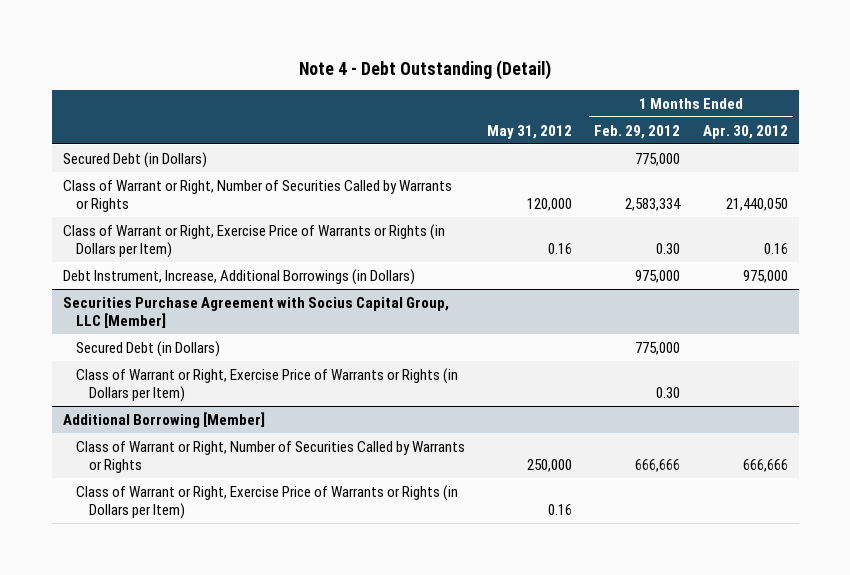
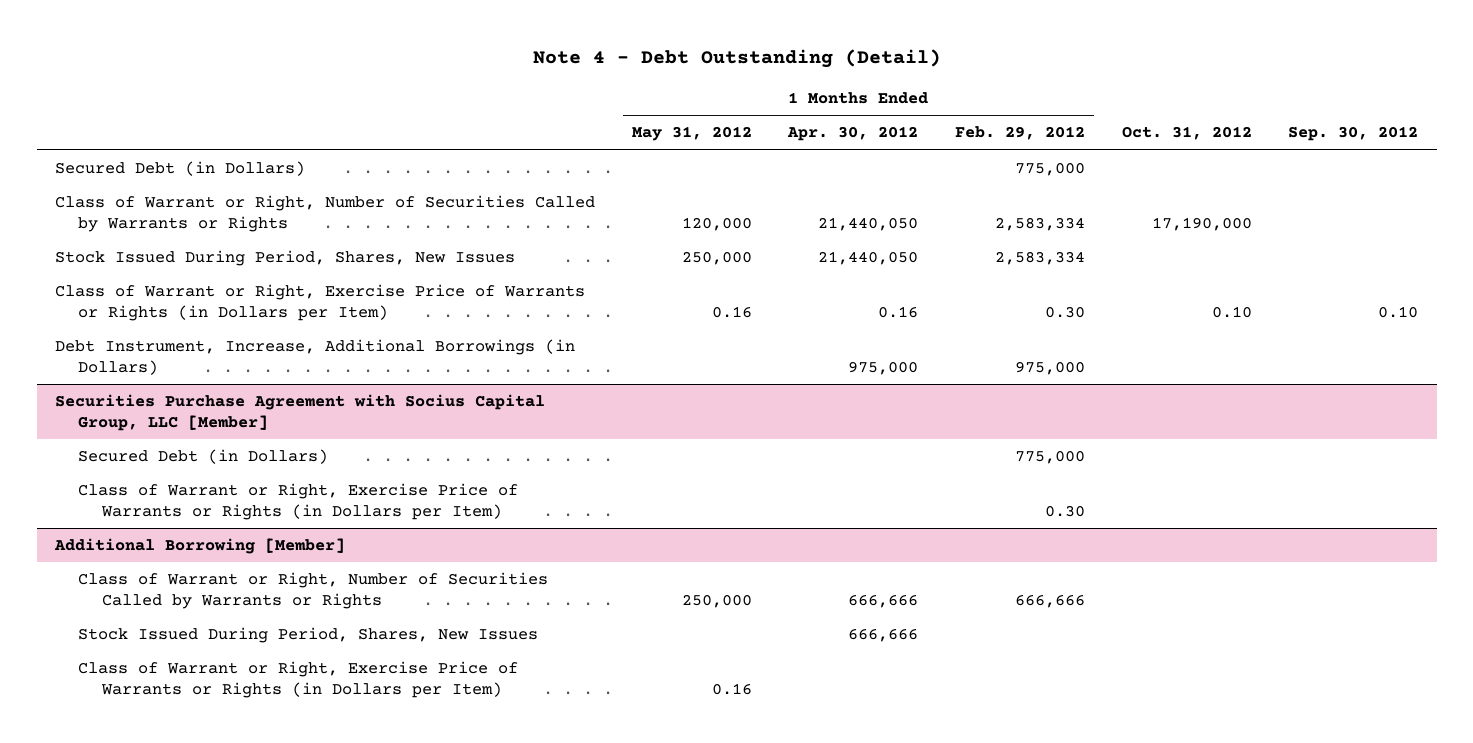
- | May 31, 2012 | 1 Months Ended Feb. 29, 2012 | 1 Months Ended Apr. 30, 2012
+ | 1 Months Ended May 31, 2012 | 1 Months Ended Apr. 30, 2012 | 1 Months Ended Feb. 29, 2012 | Oct. 31, 2012 | Sep. 30, 2012
+ Stock Issued During Period, Shares, New Issues | 250,000 | 21,440,050 | 2,583,334 | |
@ Additional Borrowing [Member]
+ Stock Issued During Period, Shares, New Issues | | 666,666 | | |

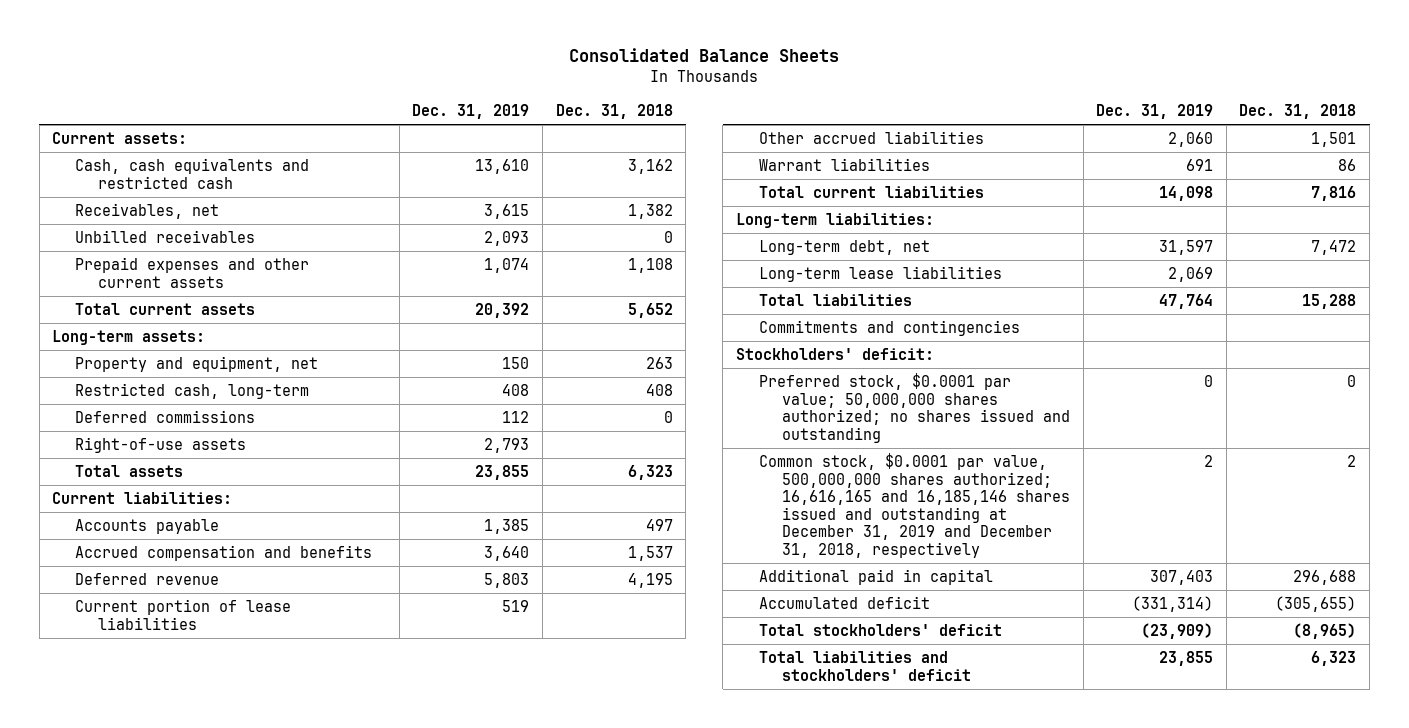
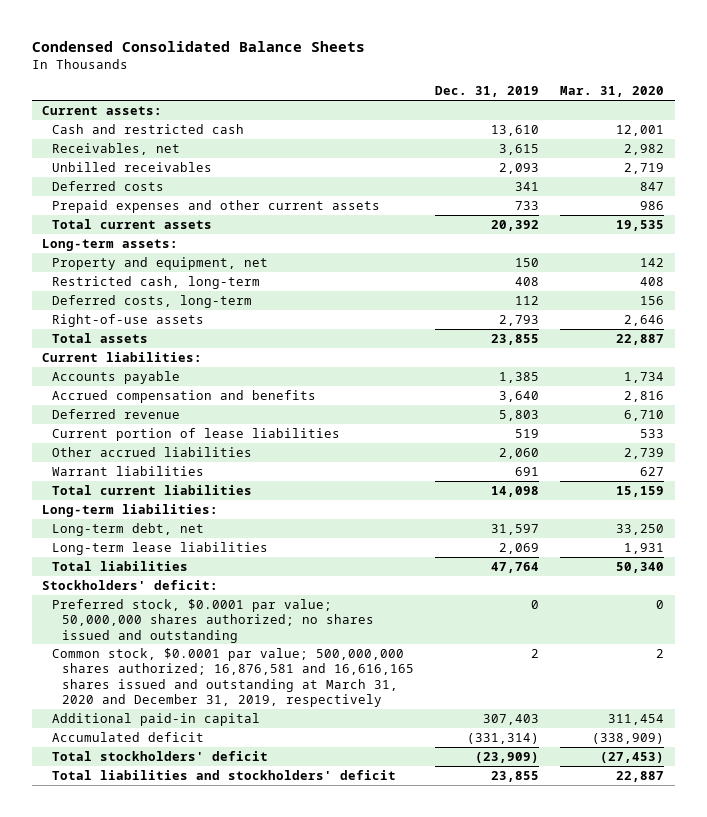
- Consolidated Balance Sheets
+ Condensed Consolidated Balance Sheets
- | Dec. 31, 2019 | Dec. 31, 2018
+ | Dec. 31, 2019 | Mar. 31, 2020
- Cash, cash equivalents and restricted cash | 13,610 | 3,162
+ Cash and restricted cash | 13,610 | 12,001
- Prepaid expenses and other current assets | 1,074 | 1,108
+ Deferred costs | 341 | 847
+ Prepaid expenses and other current assets | 733 | 986
- Deferred commissions | 112 | 0
+ Deferred costs, long-term | 112 | 156
- Commitments and contingencies
- Common stock, $0.0001 par value, 500,000,000 shares authorized; 16,616,165 and 16,185,146 shares issued and outstanding at December 31, 2019 and December 31, 2018, respectively | 2 | 2
- Additional paid in capital | 307,403 | 296,688
+ Common stock, $0.0001 par value; 500,000,000 shares authorized; 16,876,581 and 16,616,165 shares issued and outstanding at March 31, 2020 and December 31, 2019, respectively | 2 | 2
+ Additional paid-in capital | 307,403 | 311,454

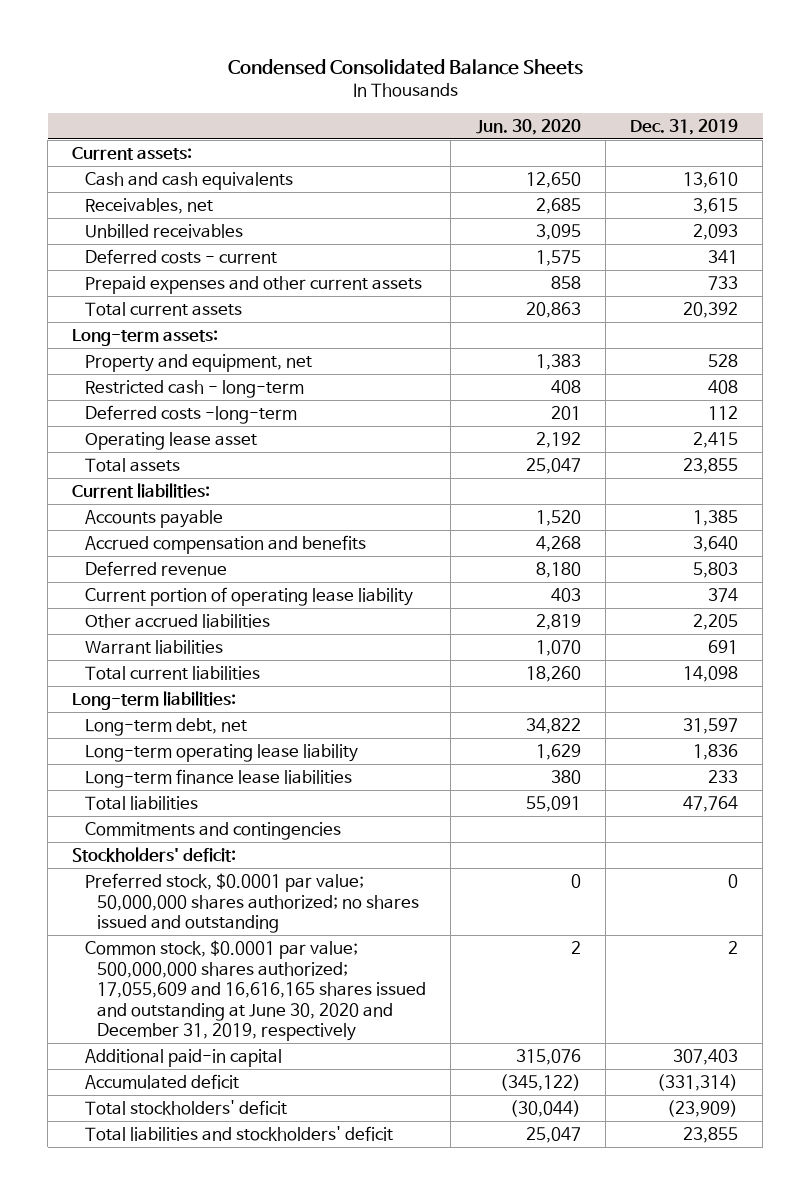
- | Dec. 31, 2019 | Mar. 31, 2020
+ | Jun. 30, 2020 | Dec. 31, 2019
- Cash and restricted cash | 13,610 | 12,001
+ Cash and cash equivalents | 12,650 | 13,610
- Deferred costs | 341 | 847
+ Deferred costs - current | 1,575 | 341
- Property and equipment, net | 150 | 142
- Restricted cash, long-term | 408 | 408
- Deferred costs, long-term | 112 | 156
- Right-of-use assets | 2,793 | 2,646
+ Property and equipment, net | 1,383 | 528
+ Restricted cash - long-term | 408 | 408
+ Deferred costs -long-term | 201 | 112
+ Operating lease asset | 2,192 | 2,415
- Current portion of lease liabilities | 519 | 533
- Other accrued liabilities | 2,060 | 2,739
+ Current portion of operating lease liability | 403 | 374
+ Other accrued liabilities | 2,819 | 2,205
- Long-term lease liabilities | 2,069 | 1,931
+ Long-term operating lease liability | 1,629 | 1,836
+ Long-term finance lease liabilities | 380 | 233
+ Commitments and contingencies
- Common stock, $0.0001 par value; 500,000,000 shares authorized; 16,876,581 and 16,616,165 shares issued and outstanding at March 31, 2020 and December 31, 2019, respectively | 2 | 2
+ Common stock, $0.0001 par value; 500,000,000 shares authorized; 17,055,609 and 16,616,165 shares issued and outstanding at June 30, 2020 and December 31, 2019, respectively | 2 | 2

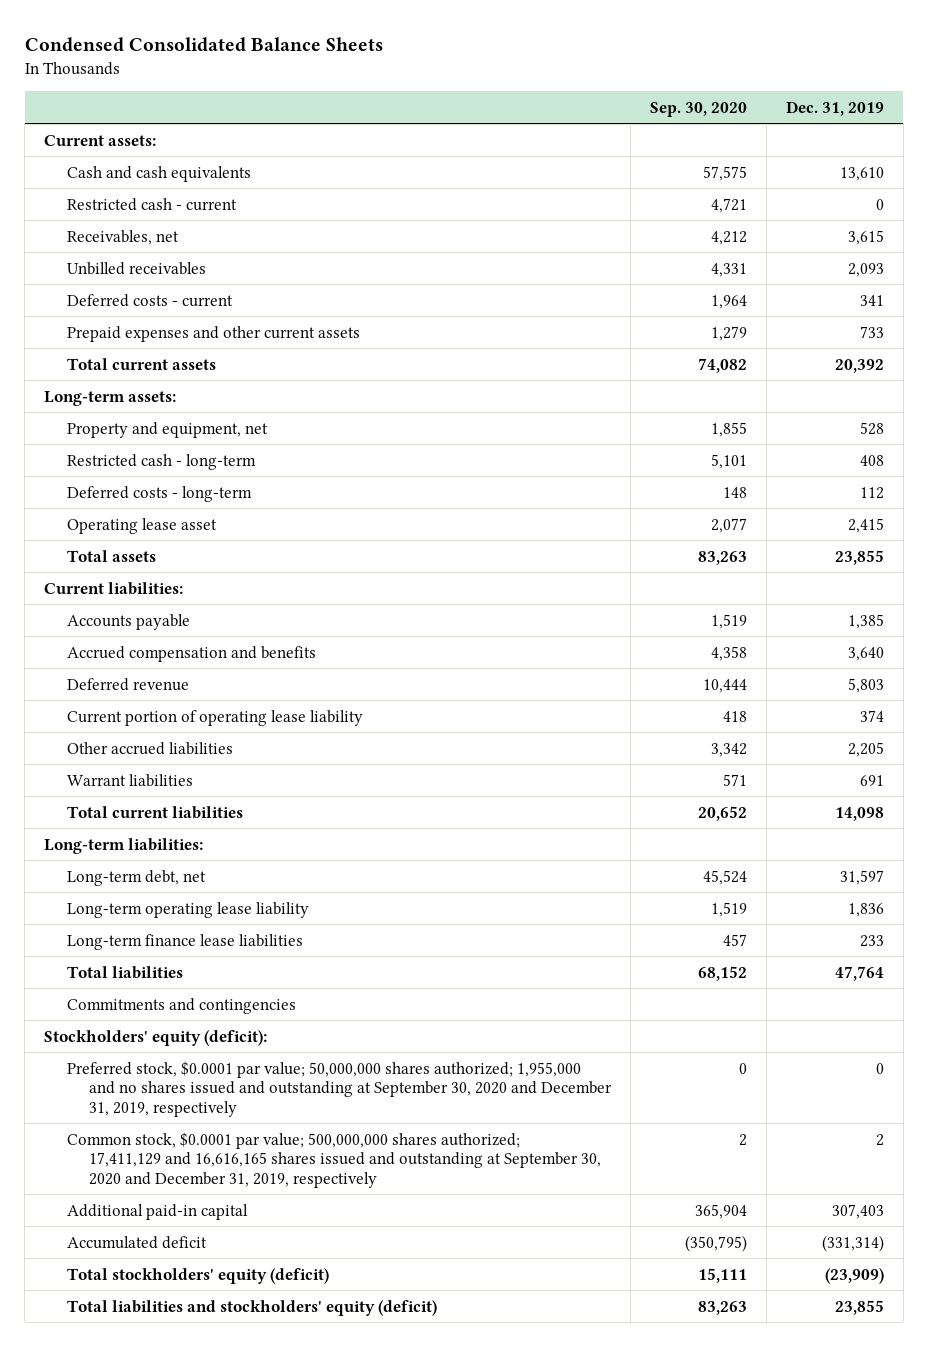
- | Jun. 30, 2020 | Dec. 31, 2019
+ | Sep. 30, 2020 | Dec. 31, 2019
+ Restricted cash - current | 4,721 | 0
- Deferred costs -long-term | 201 | 112
+ Deferred costs - long-term | 148 | 112
- Stockholders' deficit:
- Preferred stock, $0.0001 par value; 50,000,000 shares authorized; no shares issued and outstanding | 0 | 0
- Common stock, $0.0001 par value; 500,000,000 shares authorized; 17,055,609 and 16,616,165 shares issued and outstanding at June 30, 2020 and December 31, 2019, respectively | 2 | 2
+ Stockholders' equity (deficit):
+ Preferred stock, $0.0001 par value; 50,000,000 shares authorized; 1,955,000 and no shares issued and outstanding at September 30, 2020 and December 31, 2019, respectively | 0 | 0
+ Common stock, $0.0001 par value; 500,000,000 shares authorized; 17,411,129 and 16,616,165 shares issued and outstanding at September 30, 2020 and December 31, 2019, respectively | 2 | 2
- Total stockholders' deficit | (30,044) | (23,909)
- Total liabilities and stockholders' deficit | 25,047 | 23,855
+ Total stockholders' equity (deficit) | 15,111 | (23,909)
+ Total liabilities and stockholders' equity (deficit) | 83,263 | 23,855

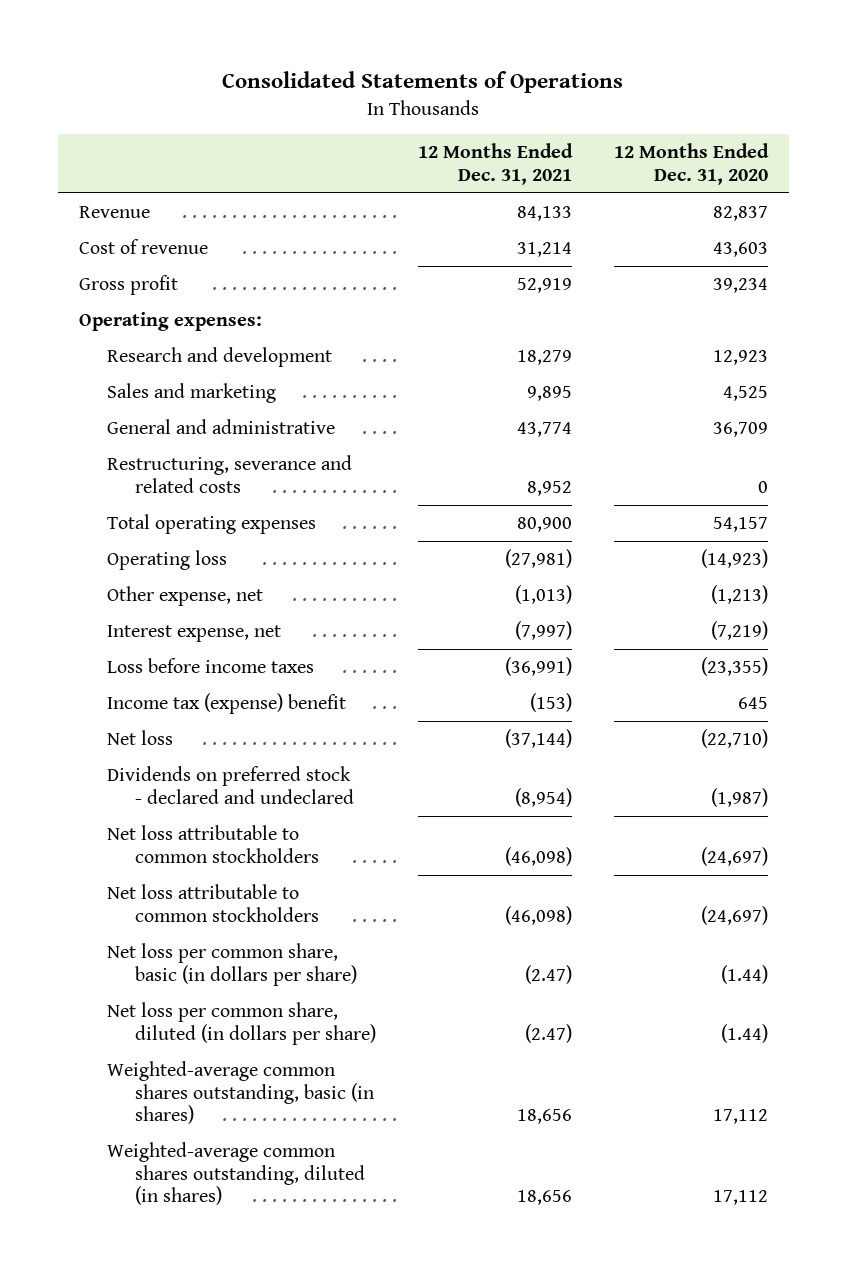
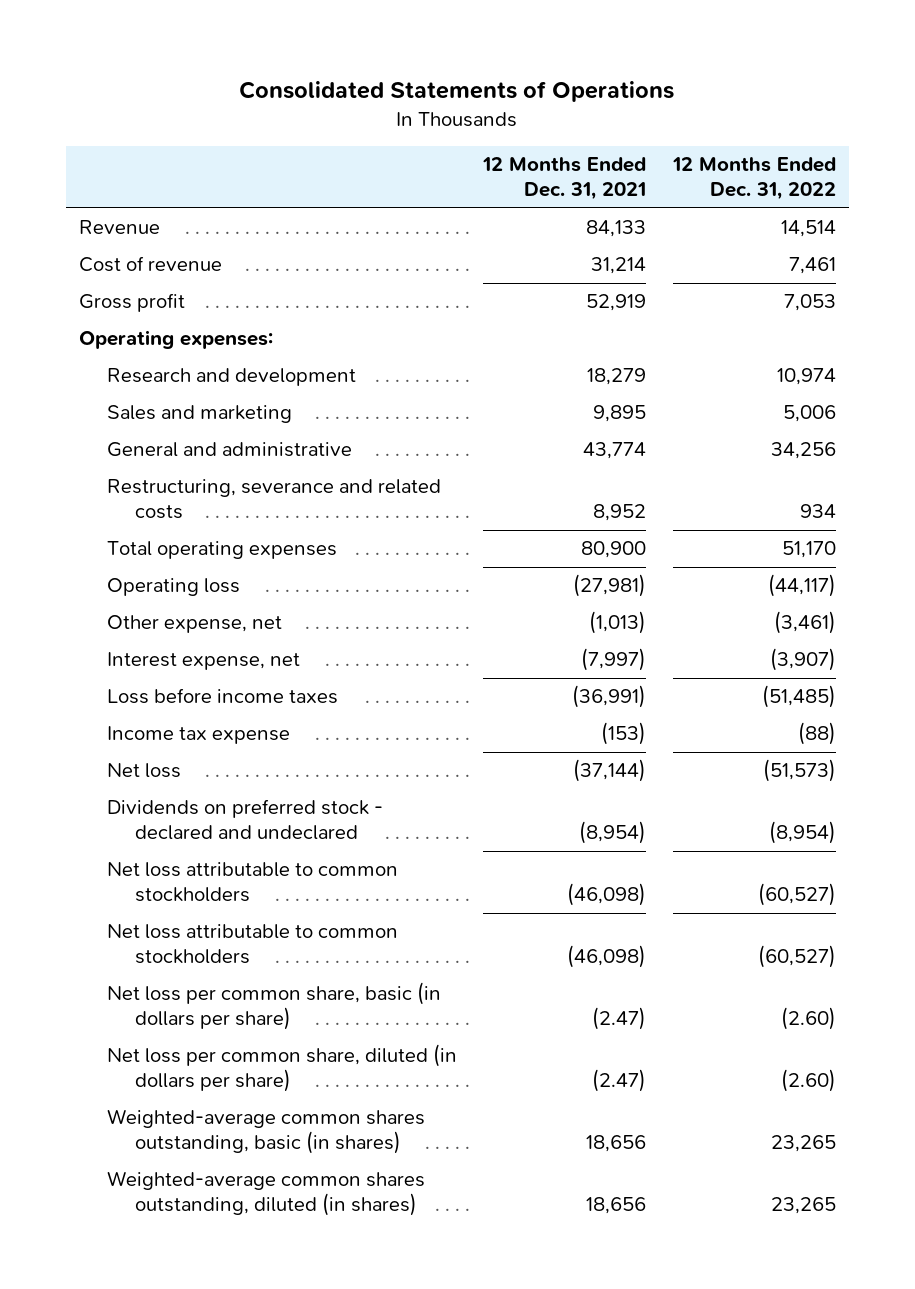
- | 12 Months Ended Dec. 31, 2021 | 12 Months Ended Dec. 31, 2020
+ | 12 Months Ended Dec. 31, 2021 | 12 Months Ended Dec. 31, 2022
- Income tax (expense) benefit | (153) | 645
+ Income tax expense | (153) | (88)

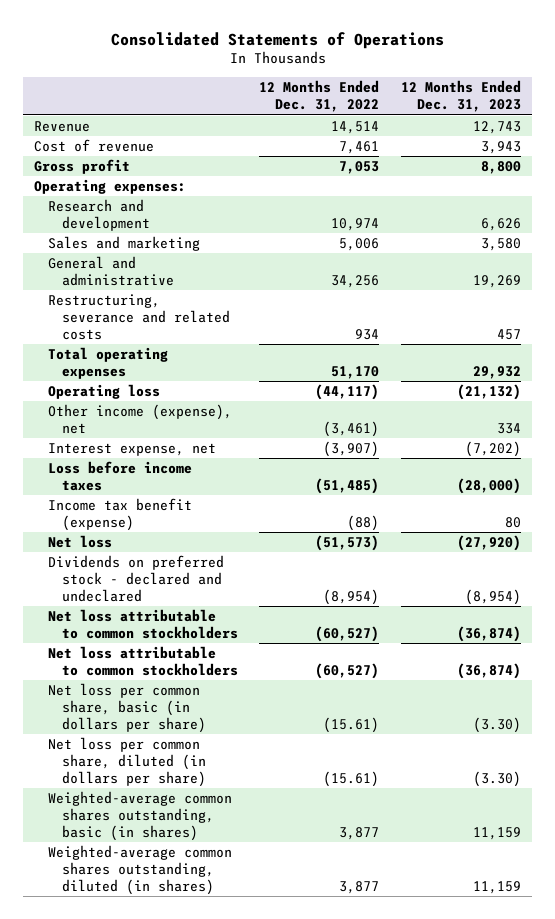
- | 12 Months Ended Dec. 31, 2021 | 12 Months Ended Dec. 31, 2022
+ | 12 Months Ended Dec. 31, 2022 | 12 Months Ended Dec. 31, 2023
- Other expense, net | (1,013) | (3,461)
+ Other income (expense), net | (3,461) | 334
- Income tax expense | (153) | (88)
+ Income tax benefit (expense) | (88) | 80
- Net loss per common share, basic (in dollars per share) | (2.47) | (2.60)
- Net loss per common share, diluted (in dollars per share) | (2.47) | (2.60)
- Weighted-average common shares outstanding, basic (in shares) | 18,656 | 23,265
- Weighted-average common shares outstanding, diluted (in shares) | 18,656 | 23,265
+ Net loss per common share, basic (in dollars per share) | (15.61) | (3.30)
+ Net loss per common share, diluted (in dollars per share) | (15.61) | (3.30)
+ Weighted-average common shares outstanding, basic (in shares) | 3,877 | 11,159
+ Weighted-average common shares outstanding, diluted (in shares) | 3,877 | 11,159

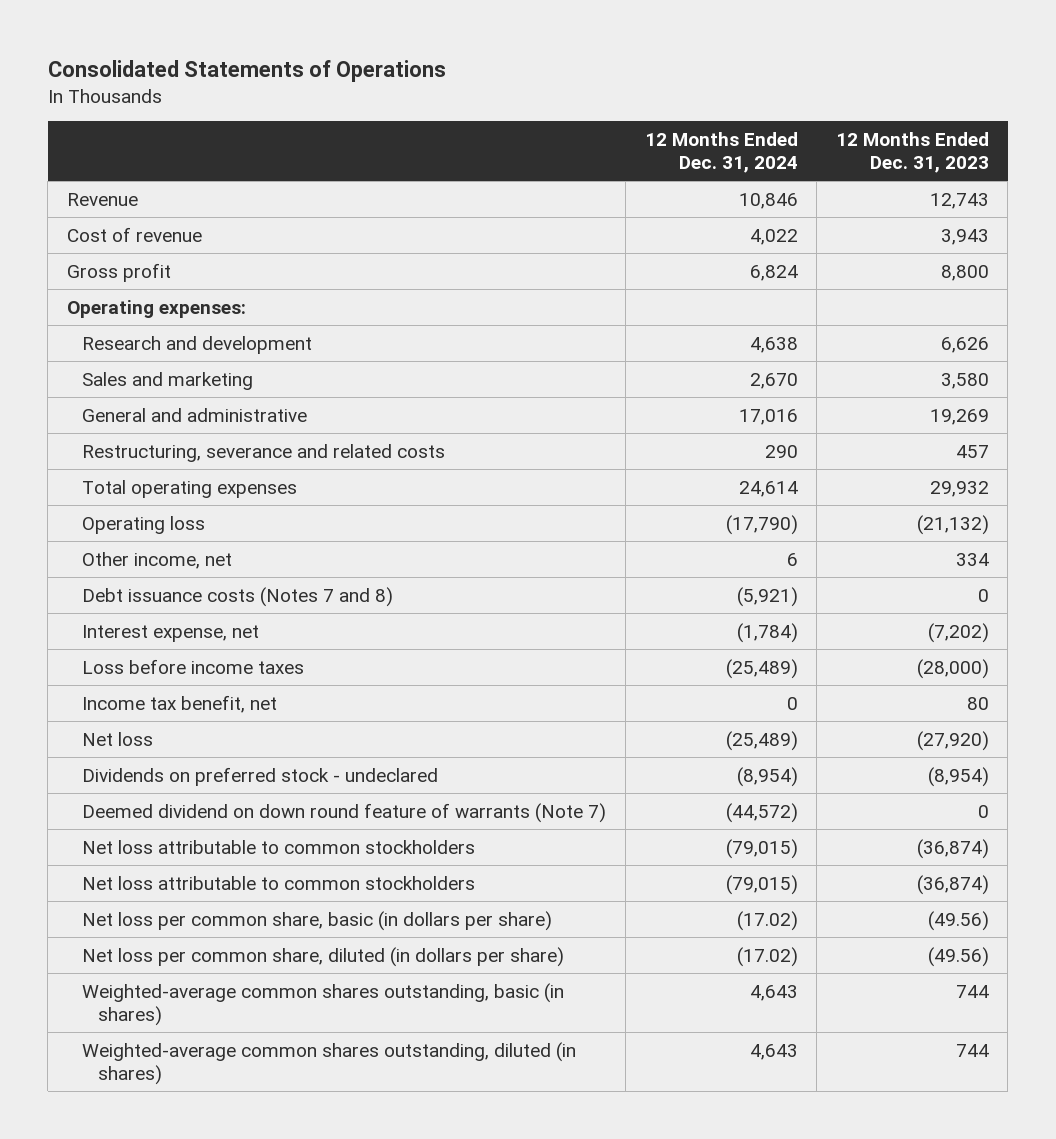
- | 12 Months Ended Dec. 31, 2022 | 12 Months Ended Dec. 31, 2023
+ | 12 Months Ended Dec. 31, 2024 | 12 Months Ended Dec. 31, 2023
- Other income (expense), net | (3,461) | 334
+ Other income, net | 6 | 334
+ Debt issuance costs (Notes 7 and 8) | (5,921) | 0
- Income tax benefit (expense) | (88) | 80
+ Income tax benefit, net | 0 | 80
- Dividends on preferred stock - declared and undeclared | (8,954) | (8,954)
+ Dividends on preferred stock - undeclared | (8,954) | (8,954)
+ Deemed dividend on down round feature of warrants (Note 7) | (44,572) | 0
- Net loss per common share, basic (in dollars per share) | (15.61) | (3.30)
- Net loss per common share, diluted (in dollars per share) | (15.61) | (3.30)
- Weighted-average common shares outstanding, basic (in shares) | 3,877 | 11,159
- Weighted-average common shares outstanding, diluted (in shares) | 3,877 | 11,159
+ Net loss per common share, basic (in dollars per share) | (17.02) | (49.56)
+ Net loss per common share, diluted (in dollars per share) | (17.02) | (49.56)
+ Weighted-average common shares outstanding, basic (in shares) | 4,643 | 744
+ Weighted-average common shares outstanding, diluted (in shares) | 4,643 | 744

